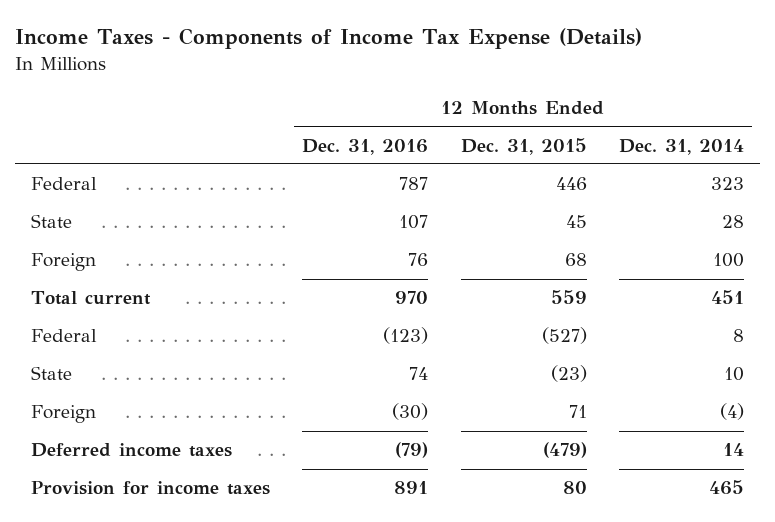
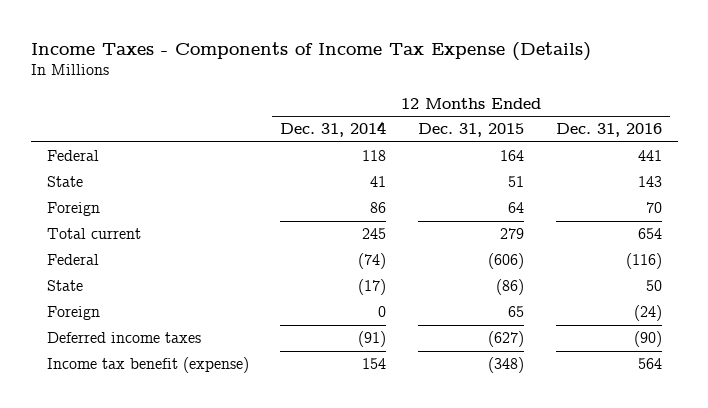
- | 12 Months Ended Dec. 31, 2016 | 12 Months Ended Dec. 31, 2015 | 12 Months Ended Dec. 31, 2014
+ | 12 Months Ended Dec. 31, 2014 | 12 Months Ended Dec. 31, 2015 | 12 Months Ended Dec. 31, 2016
- Federal | 787 | 446 | 323
- State | 107 | 45 | 28
- Foreign | 76 | 68 | 100
- Total current | 970 | 559 | 451
- Federal | (123) | (527) | 8
- State | 74 | (23) | 10
- Foreign | (30) | 71 | (4)
- Deferred income taxes | (79) | (479) | 14
- Provision for income taxes | 891 | 80 | 465
+ Federal | 118 | 164 | 441
+ State | 41 | 51 | 143
+ Foreign | 86 | 64 | 70
+ Total current | 245 | 279 | 654
+ Federal | (74) | (606) | (116)
+ State | (17) | (86) | 50
+ Foreign | 0 | 65 | (24)
+ Deferred income taxes | (91) | (627) | (90)
+ Income tax benefit (expense) | 154 | (348) | 564

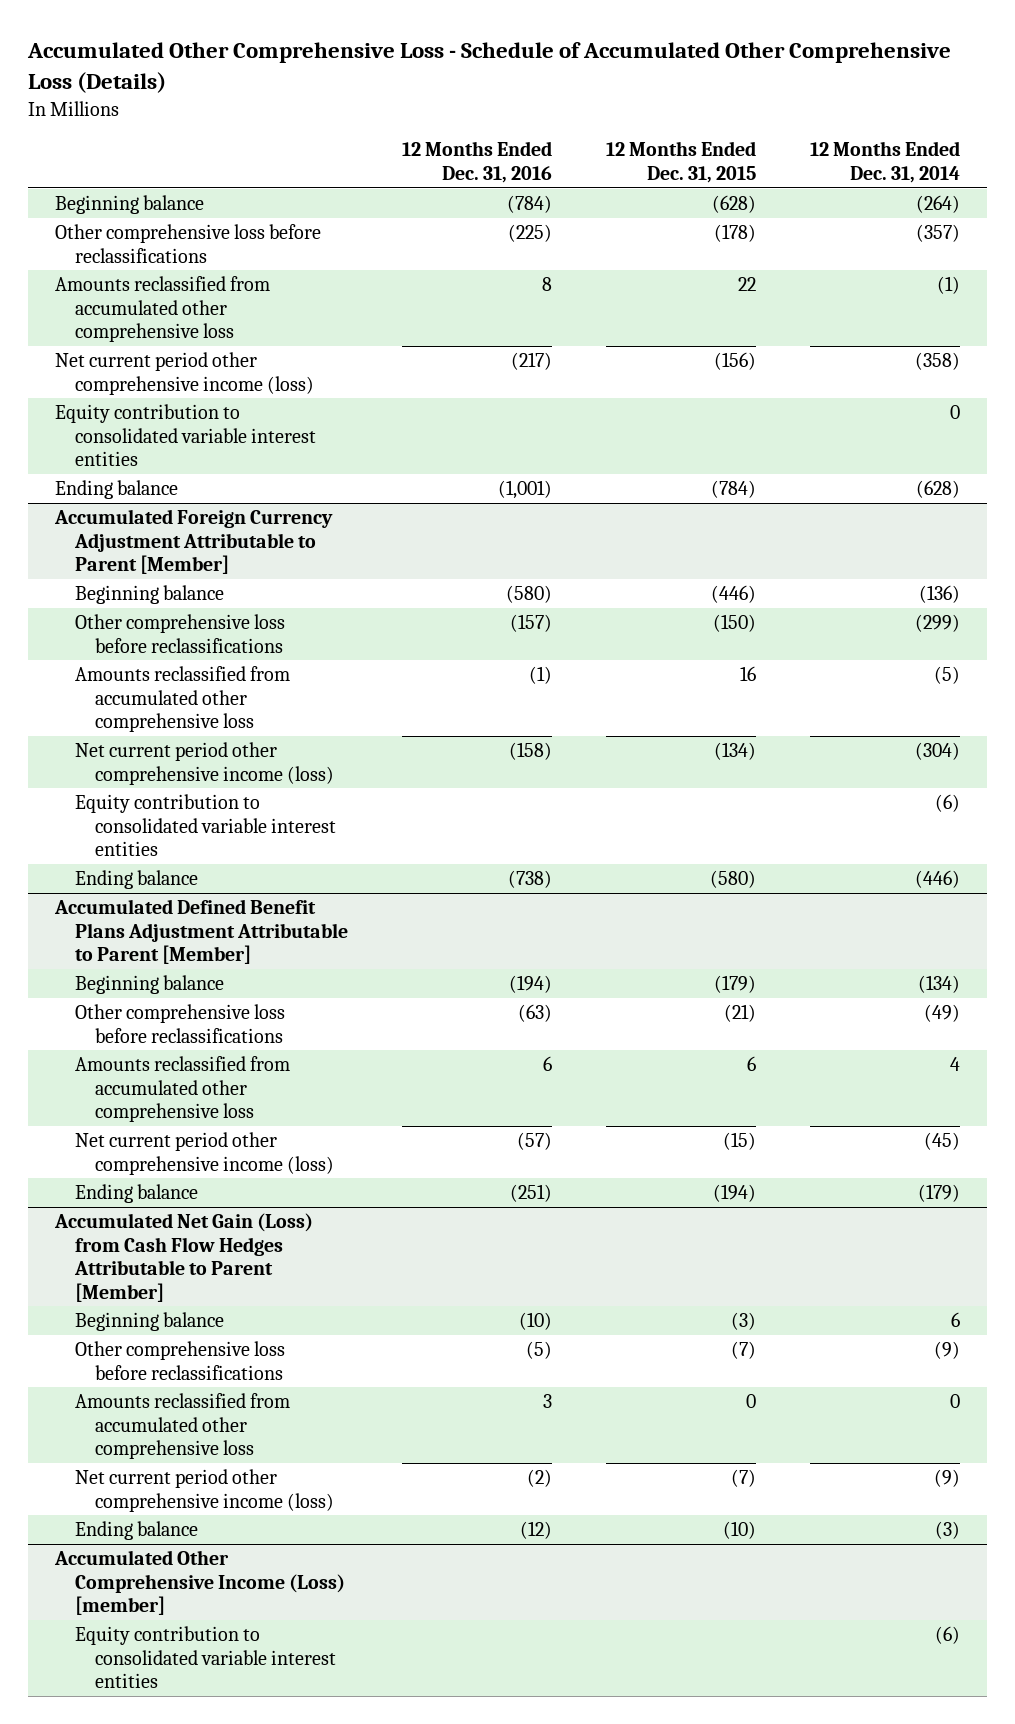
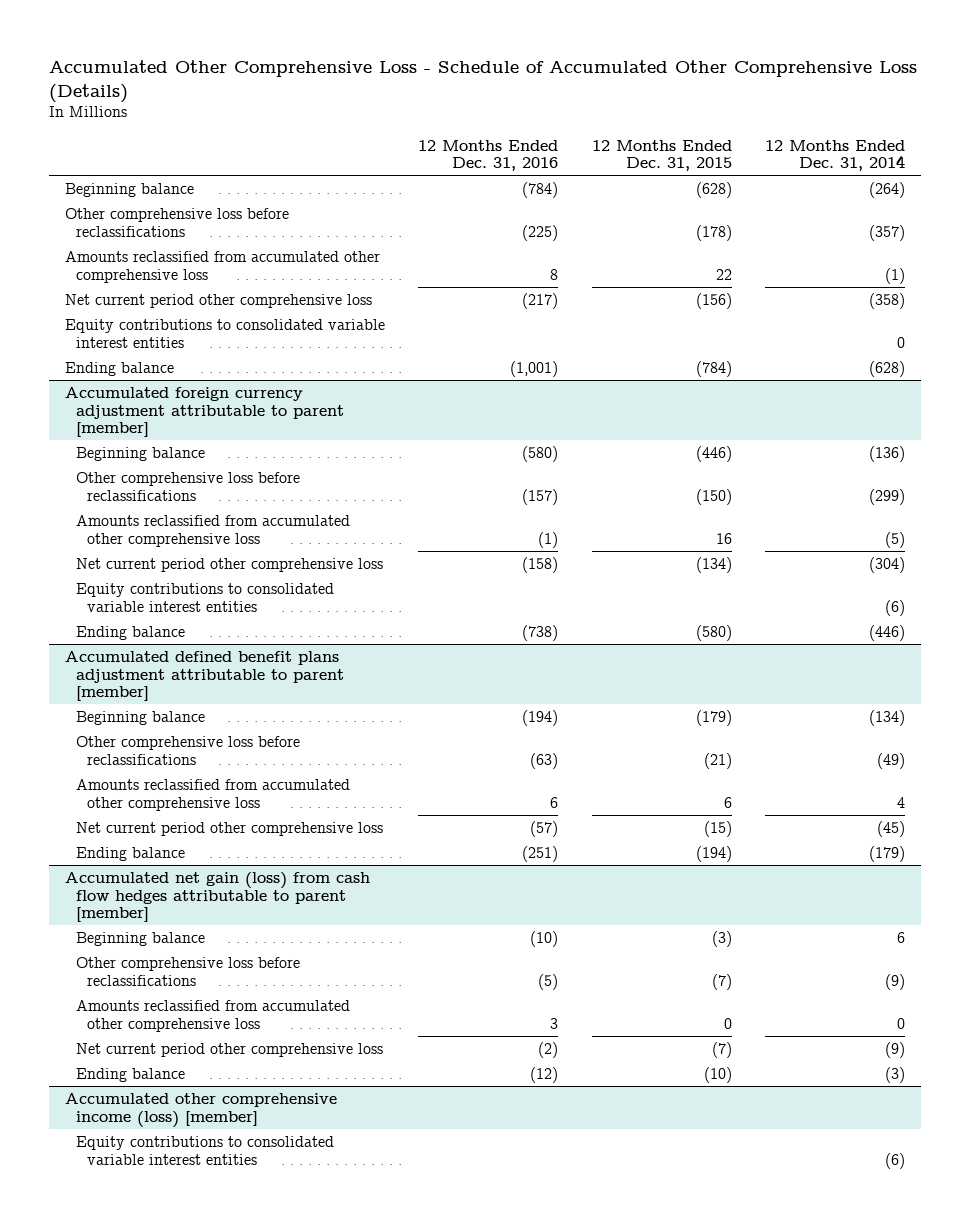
- Net current period other comprehensive income (loss) | (217) | (156) | (358)
- Equity contribution to consolidated variable interest entities | | | 0
+ Net current period other comprehensive loss | (217) | (156) | (358)
+ Equity contributions to consolidated variable interest entities | | | 0
- Accumulated Foreign Currency Adjustment Attributable to Parent [Member]
+ Accumulated foreign currency adjustment attributable to parent [member]
- Net current period other comprehensive income (loss) | (158) | (134) | (304)
- Equity contribution to consolidated variable interest entities | | | (6)
+ Net current period other comprehensive loss | (158) | (134) | (304)
+ Equity contributions to consolidated variable interest entities | | | (6)
- Accumulated Defined Benefit Plans Adjustment Attributable to Parent [Member]
+ Accumulated defined benefit plans adjustment attributable to parent [member]
- Net current period other comprehensive income (loss) | (57) | (15) | (45)
+ Net current period other comprehensive loss | (57) | (15) | (45)
- Accumulated Net Gain (Loss) from Cash Flow Hedges Attributable to Parent [Member]
+ Accumulated net gain (loss) from cash flow hedges attributable to parent [member]
- Net current period other comprehensive income (loss) | (2) | (7) | (9)
+ Net current period other comprehensive loss | (2) | (7) | (9)
- Accumulated Other Comprehensive Income (Loss) [member]
- Equity contribution to consolidated variable interest entities | | | (6)
+ Accumulated other comprehensive income (loss) [member]
+ Equity contributions to consolidated variable interest entities | | | (6)

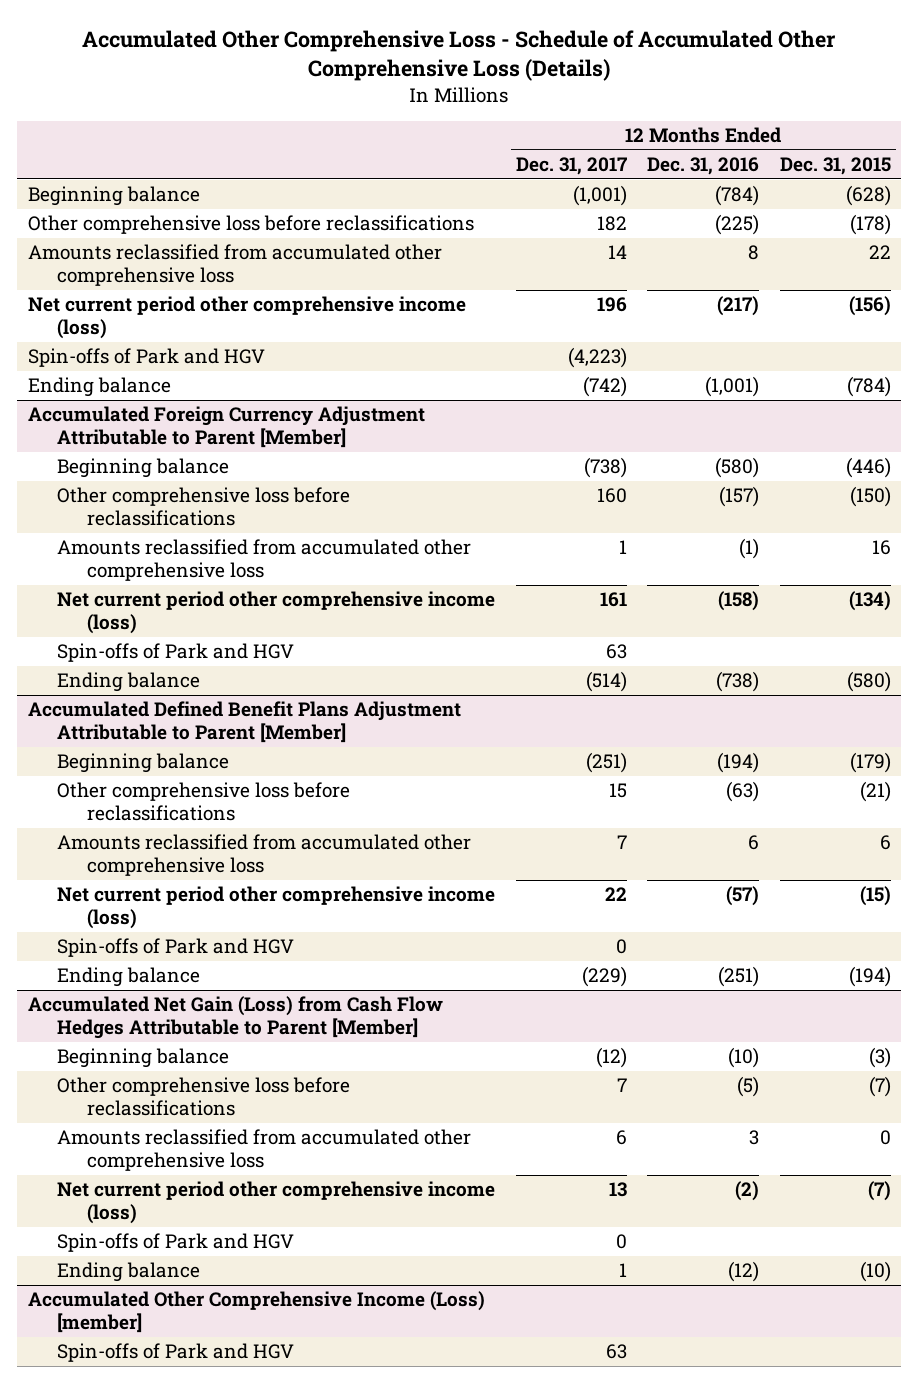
- | 12 Months Ended Dec. 31, 2016 | 12 Months Ended Dec. 31, 2015 | 12 Months Ended Dec. 31, 2014
+ | 12 Months Ended Dec. 31, 2017 | 12 Months Ended Dec. 31, 2016 | 12 Months Ended Dec. 31, 2015
- Net current period other comprehensive loss | (217) | (156) | (358)
- Equity contributions to consolidated variable interest entities | | | 0
+ Net current period other comprehensive income (loss) | 196 | (217) | (156)
+ Spin-offs of Park and HGV | (4,223) | |
- Accumulated foreign currency adjustment attributable to parent [member]
+ Accumulated Foreign Currency Adjustment Attributable to Parent [Member]
- Net current period other comprehensive loss | (158) | (134) | (304)
- Equity contributions to consolidated variable interest entities | | | (6)
+ Net current period other comprehensive income (loss) | 161 | (158) | (134)
+ Spin-offs of Park and HGV | 63 | |
- Accumulated defined benefit plans adjustment attributable to parent [member]
+ Accumulated Defined Benefit Plans Adjustment Attributable to Parent [Member]
- Net current period other comprehensive loss | (57) | (15) | (45)
+ Net current period other comprehensive income (loss) | 22 | (57) | (15)
+ Spin-offs of Park and HGV | 0 | |
- Accumulated net gain (loss) from cash flow hedges attributable to parent [member]
+ Accumulated Net Gain (Loss) from Cash Flow Hedges Attributable to Parent [Member]
- Net current period other comprehensive loss | (2) | (7) | (9)
+ Net current period other comprehensive income (loss) | 13 | (2) | (7)
+ Spin-offs of Park and HGV | 0 | |
- Accumulated other comprehensive income (loss) [member]
- Equity contributions to consolidated variable interest entities | | | (6)
+ Accumulated Other Comprehensive Income (Loss) [member]
+ Spin-offs of Park and HGV | 63 | |

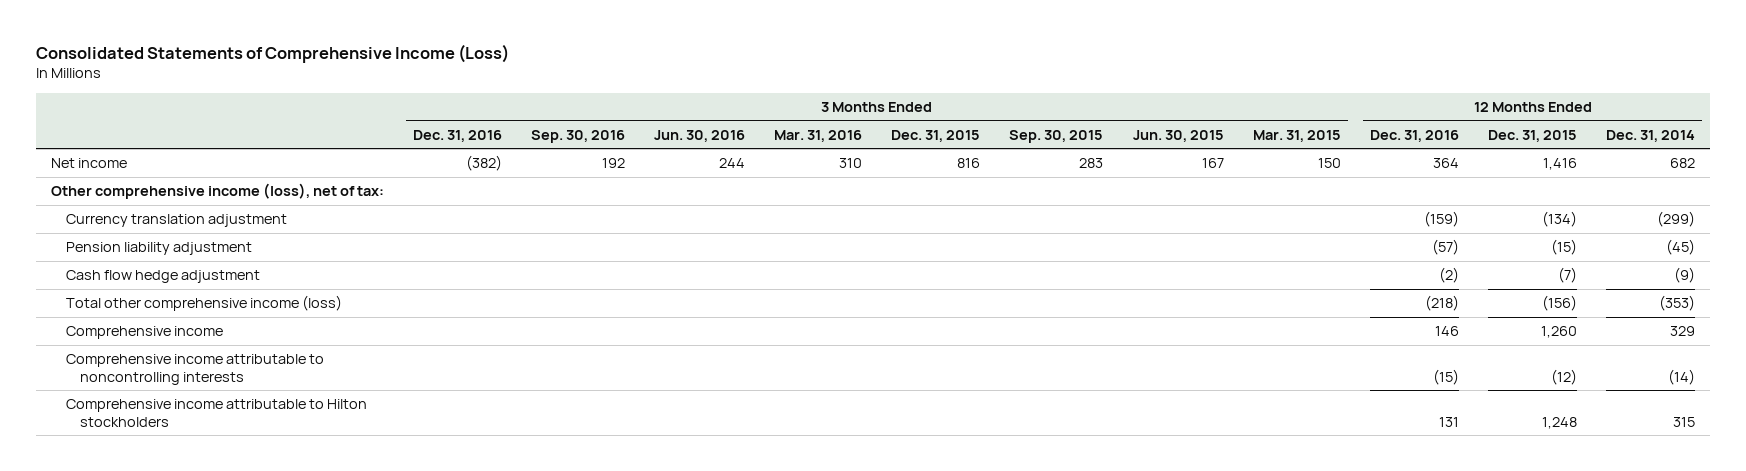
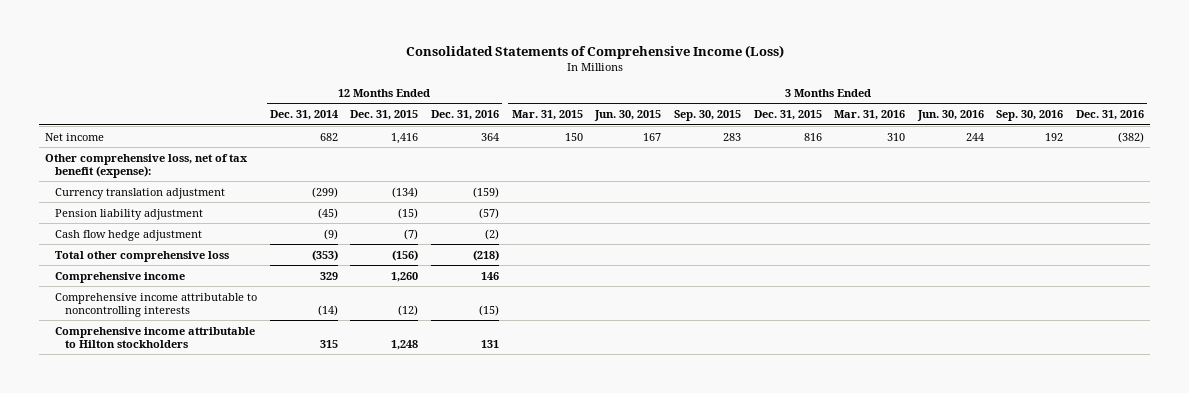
- | 3 Months Ended Dec. 31, 2016 | 3 Months Ended Sep. 30, 2016 | 3 Months Ended Jun. 30, 2016 | 3 Months Ended Mar. 31, 2016 | 3 Months Ended Dec. 31, 2015 | 3 Months Ended Sep. 30, 2015 | 3 Months Ended Jun. 30, 2015 | 3 Months Ended Mar. 31, 2015 | 12 Months Ended Dec. 31, 2016 | 12 Months Ended Dec. 31, 2015 | 12 Months Ended Dec. 31, 2014
+ | 12 Months Ended Dec. 31, 2014 | 12 Months Ended Dec. 31, 2015 | 12 Months Ended Dec. 31, 2016 | 3 Months Ended Mar. 31, 2015 | 3 Months Ended Jun. 30, 2015 | 3 Months Ended Sep. 30, 2015 | 3 Months Ended Dec. 31, 2015 | 3 Months Ended Mar. 31, 2016 | 3 Months Ended Jun. 30, 2016 | 3 Months Ended Sep. 30, 2016 | 3 Months Ended Dec. 31, 2016
- Other comprehensive income (loss), net of tax:
+ Other comprehensive loss, net of tax benefit (expense):
- Total other comprehensive income (loss) | | | | | | | | | (218) | (156) | (353)
+ Total other comprehensive loss | (353) | (156) | (218) | | | | | | | |

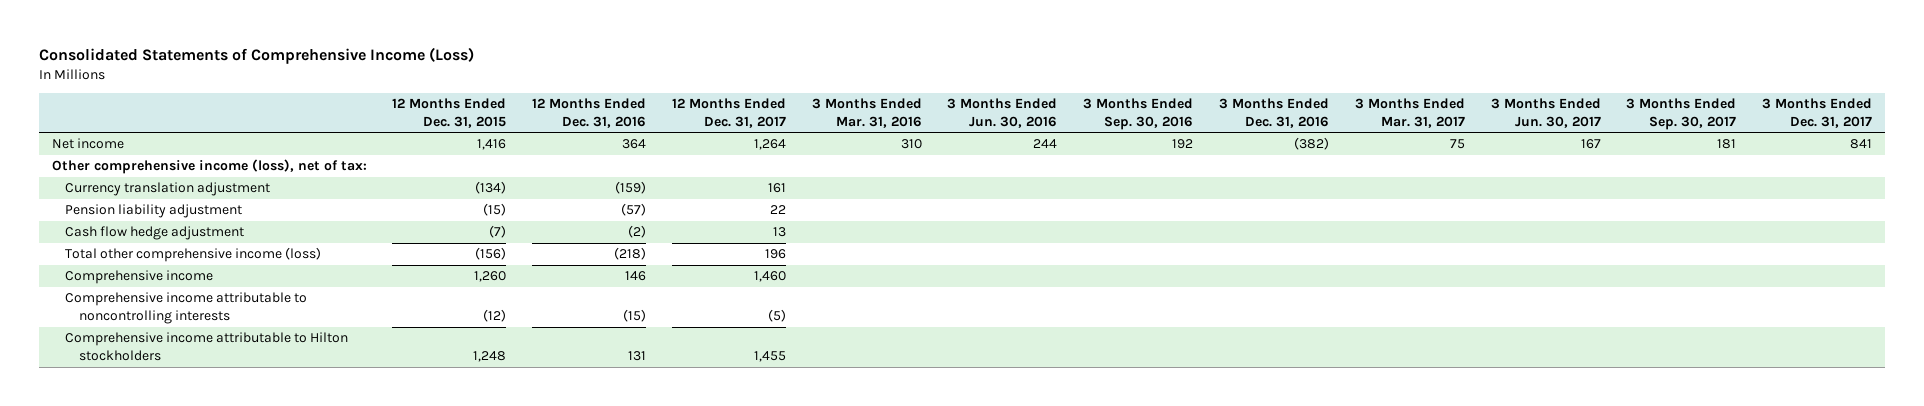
- | 12 Months Ended Dec. 31, 2014 | 12 Months Ended Dec. 31, 2015 | 12 Months Ended Dec. 31, 2016 | 3 Months Ended Mar. 31, 2015 | 3 Months Ended Jun. 30, 2015 | 3 Months Ended Sep. 30, 2015 | 3 Months Ended Dec. 31, 2015 | 3 Months Ended Mar. 31, 2016 | 3 Months Ended Jun. 30, 2016 | 3 Months Ended Sep. 30, 2016 | 3 Months Ended Dec. 31, 2016
+ | 12 Months Ended Dec. 31, 2015 | 12 Months Ended Dec. 31, 2016 | 12 Months Ended Dec. 31, 2017 | 3 Months Ended Mar. 31, 2016 | 3 Months Ended Jun. 30, 2016 | 3 Months Ended Sep. 30, 2016 | 3 Months Ended Dec. 31, 2016 | 3 Months Ended Mar. 31, 2017 | 3 Months Ended Jun. 30, 2017 | 3 Months Ended Sep. 30, 2017 | 3 Months Ended Dec. 31, 2017
- Other comprehensive loss, net of tax benefit (expense):
+ Other comprehensive income (loss), net of tax:
- Total other comprehensive loss | (353) | (156) | (218) | | | | | | | |
+ Total other comprehensive income (loss) | (156) | (218) | 196 | | | | | | | |

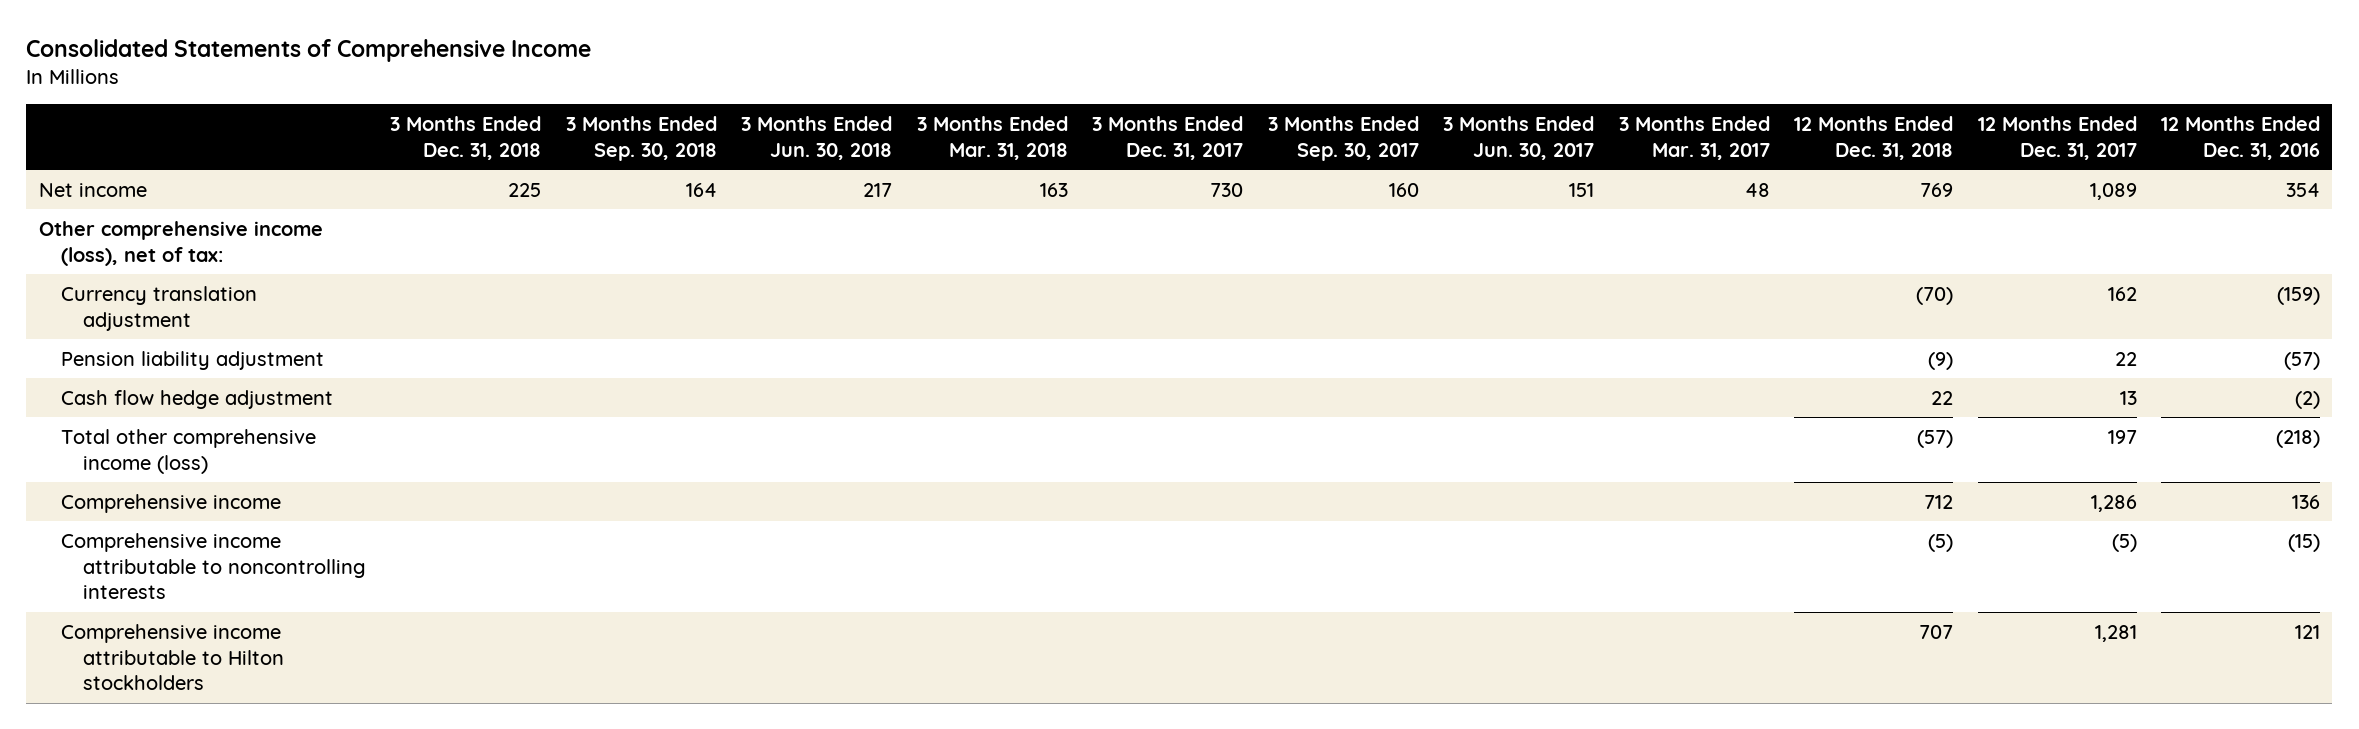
- Consolidated Statements of Comprehensive Income (Loss)
+ Consolidated Statements of Comprehensive Income
- | 12 Months Ended Dec. 31, 2015 | 12 Months Ended Dec. 31, 2016 | 12 Months Ended Dec. 31, 2017 | 3 Months Ended Mar. 31, 2016 | 3 Months Ended Jun. 30, 2016 | 3 Months Ended Sep. 30, 2016 | 3 Months Ended Dec. 31, 2016 | 3 Months Ended Mar. 31, 2017 | 3 Months Ended Jun. 30, 2017 | 3 Months Ended Sep. 30, 2017 | 3 Months Ended Dec. 31, 2017
+ | 3 Months Ended Dec. 31, 2018 | 3 Months Ended Sep. 30, 2018 | 3 Months Ended Jun. 30, 2018 | 3 Months Ended Mar. 31, 2018 | 3 Months Ended Dec. 31, 2017 | 3 Months Ended Sep. 30, 2017 | 3 Months Ended Jun. 30, 2017 | 3 Months Ended Mar. 31, 2017 | 12 Months Ended Dec. 31, 2018 | 12 Months Ended Dec. 31, 2017 | 12 Months Ended Dec. 31, 2016
- Net income | 1,416 | 364 | 1,264 | 310 | 244 | 192 | (382) | 75 | 167 | 181 | 841
+ Net income | 225 | 164 | 217 | 163 | 730 | 160 | 151 | 48 | 769 | 1,089 | 354
- Currency translation adjustment | (134) | (159) | 161 | | | | | | | |
+ Currency translation adjustment | | | | | | | | | (70) | 162 | (159)
- Total other comprehensive income (loss) | (156) | (218) | 196 | | | | | | | |
- Comprehensive income | 1,260 | 146 | 1,460 | | | | | | | |
+ Total other comprehensive income (loss) | | | | | | | | | (57) | 197 | (218)
+ Comprehensive income | | | | | | | | | 712 | 1,286 | 136
- Comprehensive income attributable to Hilton stockholders | 1,248 | 131 | 1,455 | | | | | | | |
+ Comprehensive income attributable to Hilton stockholders | | | | | | | | | 707 | 1,281 | 121

